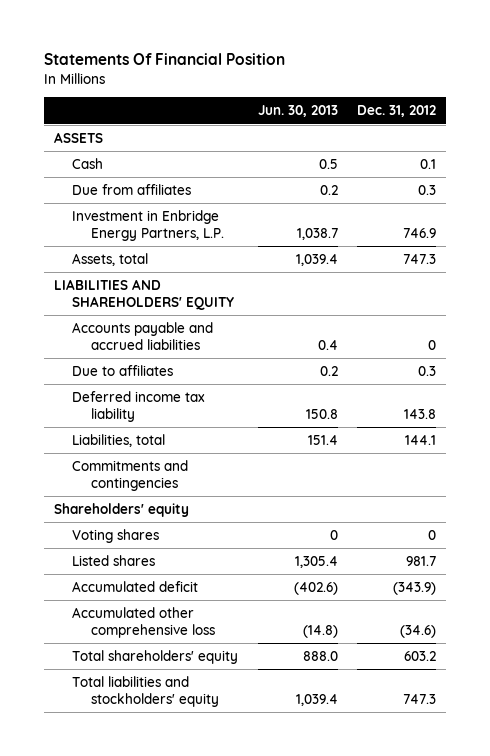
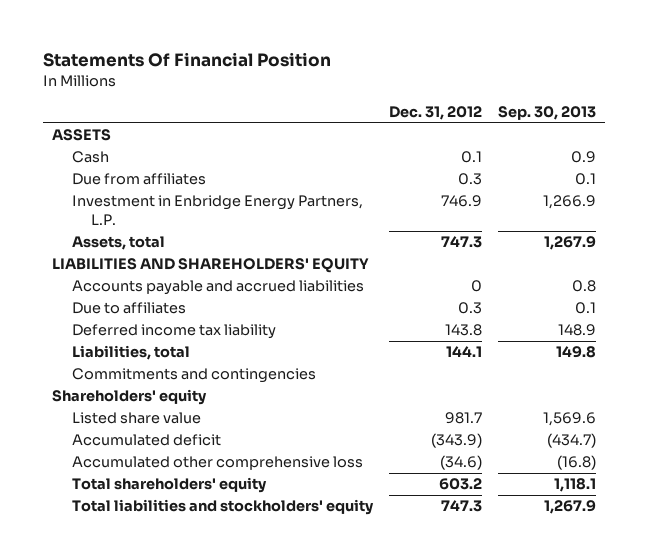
- | Jun. 30, 2013 | Dec. 31, 2012
+ | Dec. 31, 2012 | Sep. 30, 2013
- Voting shares | 0 | 0
- Listed shares | 1,305.4 | 981.7
+ Listed share value | 981.7 | 1,569.6

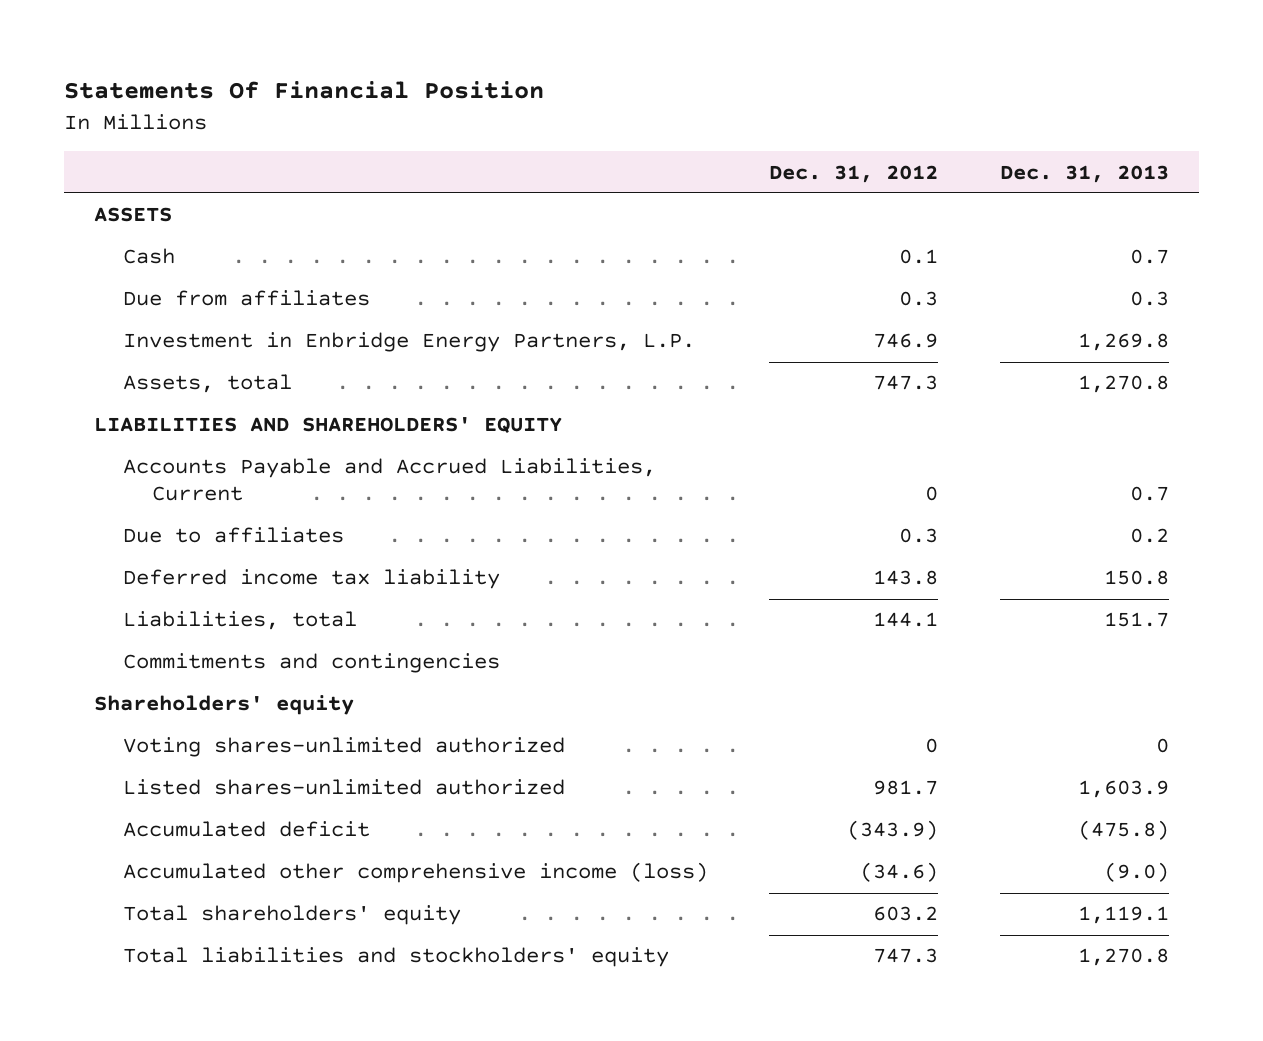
- | Dec. 31, 2012 | Sep. 30, 2013
+ | Dec. 31, 2012 | Dec. 31, 2013
- Accounts payable and accrued liabilities | 0 | 0.8
+ Accounts Payable and Accrued Liabilities, Current | 0 | 0.7
- Listed share value | 981.7 | 1,569.6
+ Voting shares-unlimited authorized | 0 | 0
+ Listed shares-unlimited authorized | 981.7 | 1,603.9
- Accumulated other comprehensive loss | (34.6) | (16.8)
+ Accumulated other comprehensive income (loss) | (34.6) | (9.0)

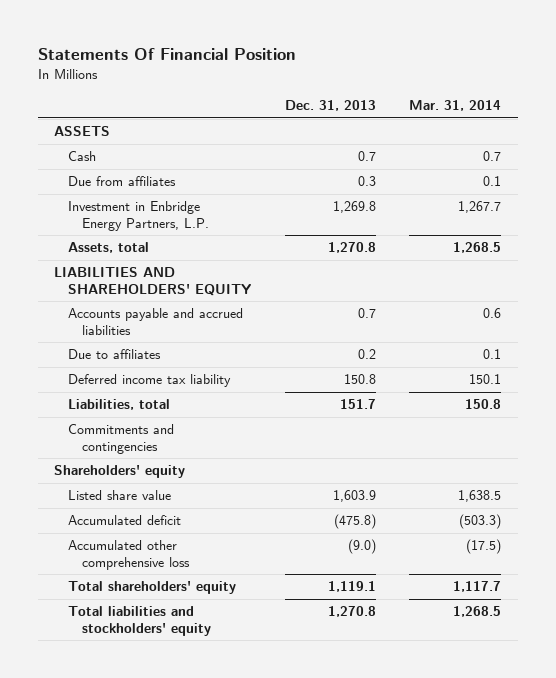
- | Dec. 31, 2012 | Dec. 31, 2013
+ | Dec. 31, 2013 | Mar. 31, 2014
- Accounts Payable and Accrued Liabilities, Current | 0 | 0.7
+ Accounts payable and accrued liabilities | 0.7 | 0.6
- Voting shares-unlimited authorized | 0 | 0
- Listed shares-unlimited authorized | 981.7 | 1,603.9
+ Listed share value | 1,603.9 | 1,638.5
- Accumulated other comprehensive income (loss) | (34.6) | (9.0)
+ Accumulated other comprehensive loss | (9.0) | (17.5)

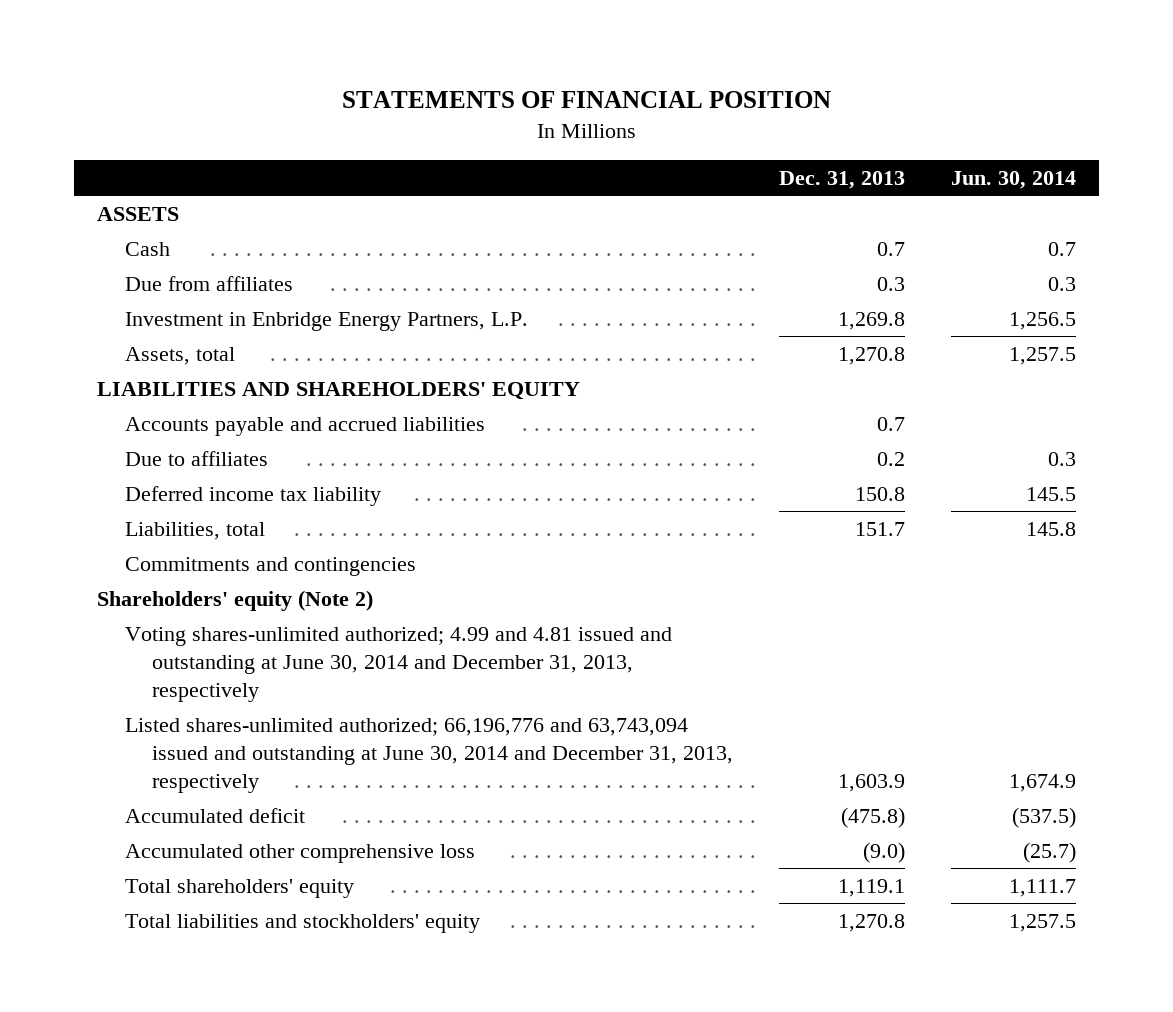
- Statements Of Financial Position
+ STATEMENTS OF FINANCIAL POSITION
- | Dec. 31, 2013 | Mar. 31, 2014
+ | Dec. 31, 2013 | Jun. 30, 2014
- Shareholders' equity
- Listed share value | 1,603.9 | 1,638.5
+ Shareholders' equity (Note 2)
+ Voting shares-unlimited authorized; 4.99 and 4.81 issued and outstanding at June 30, 2014 and December 31, 2013, respectively
+ Listed shares-unlimited authorized; 66,196,776 and 63,743,094 issued and outstanding at June 30, 2014 and December 31, 2013, respectively | 1,603.9 | 1,674.9

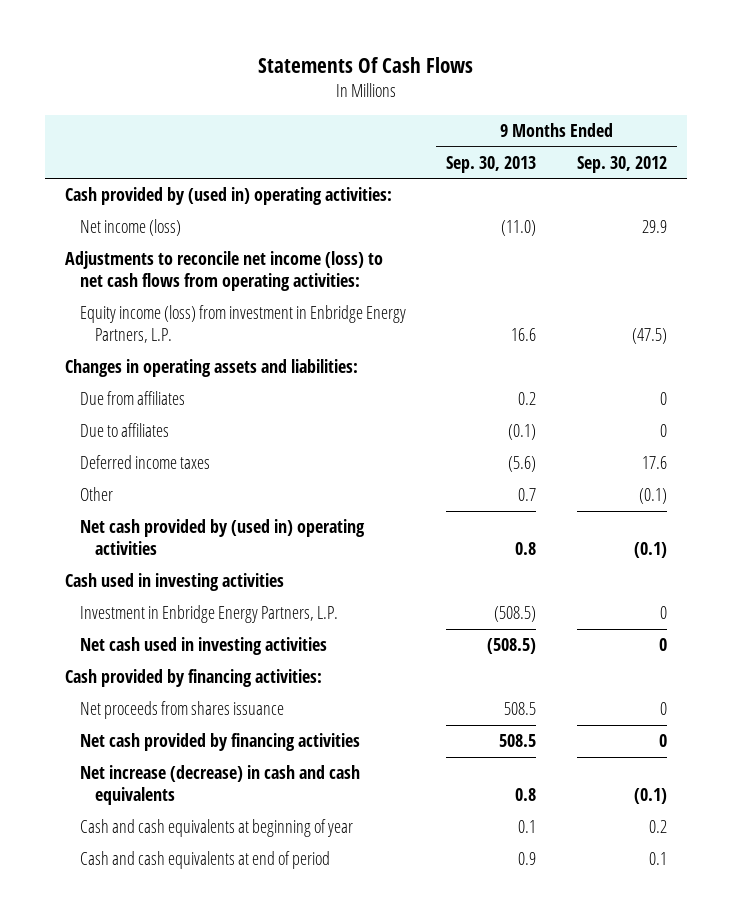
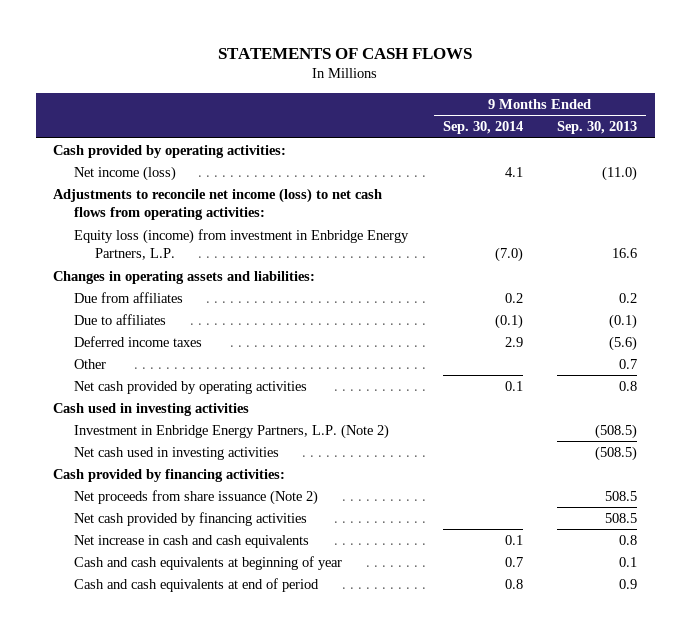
- Statements Of Cash Flows
+ STATEMENTS OF CASH FLOWS
- | 9 Months Ended Sep. 30, 2013 | 9 Months Ended Sep. 30, 2012
+ | 9 Months Ended Sep. 30, 2014 | 9 Months Ended Sep. 30, 2013
- Cash provided by (used in) operating activities:
+ Cash provided by operating activities:
- Equity income (loss) from investment in Enbridge Energy Partners, L.P. | 16.6 | (47.5)
+ Equity loss (income) from investment in Enbridge Energy Partners, L.P. | (7.0) | 16.6
- Net cash provided by (used in) operating activities | 0.8 | (0.1)
+ Net cash provided by operating activities | 0.1 | 0.8
- Investment in Enbridge Energy Partners, L.P. | (508.5) | 0
+ Investment in Enbridge Energy Partners, L.P. (Note 2) | | (508.5)
- Net proceeds from shares issuance | 508.5 | 0
+ Net proceeds from share issuance (Note 2) | | 508.5
- Net increase (decrease) in cash and cash equivalents | 0.8 | (0.1)
+ Net increase in cash and cash equivalents | 0.1 | 0.8

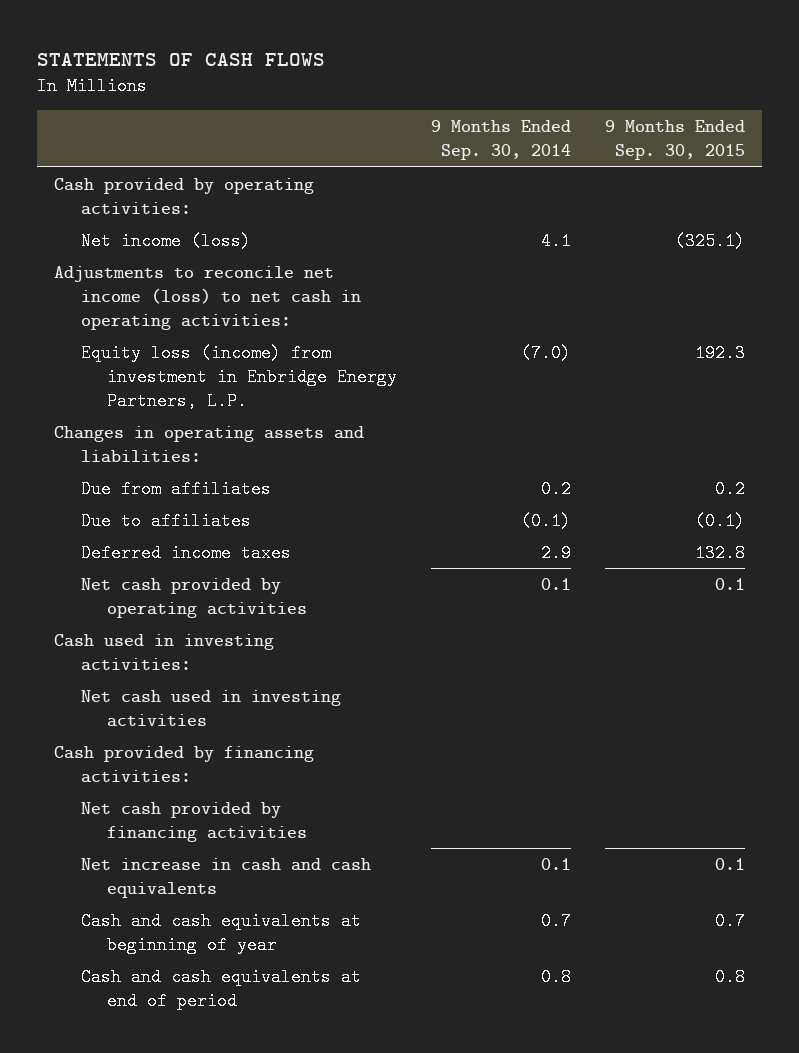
- | 9 Months Ended Sep. 30, 2014 | 9 Months Ended Sep. 30, 2013
+ | 9 Months Ended Sep. 30, 2014 | 9 Months Ended Sep. 30, 2015
- Adjustments to reconcile net income (loss) to net cash flows from operating activities:
+ Adjustments to reconcile net income (loss) to net cash in operating activities:
- Other | | 0.7
- Cash used in investing activities
- Investment in Enbridge Energy Partners, L.P. (Note 2) | | (508.5)
+ Cash used in investing activities:
- Net proceeds from share issuance (Note 2) | | 508.5

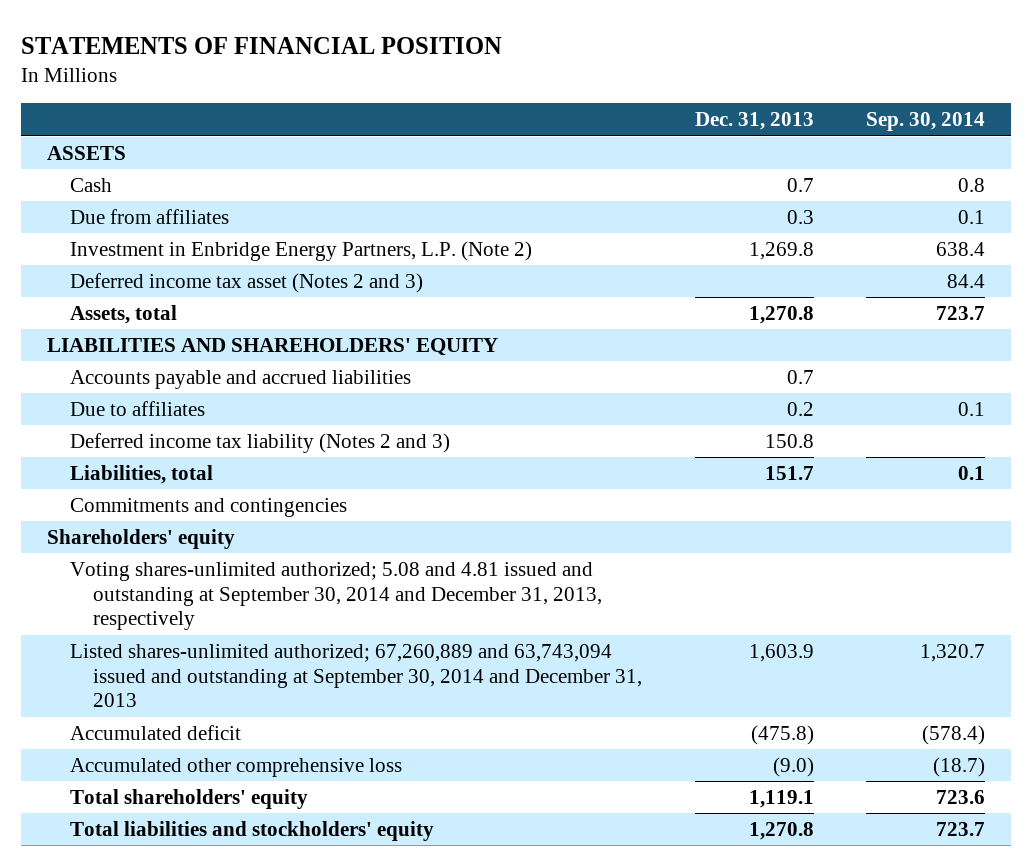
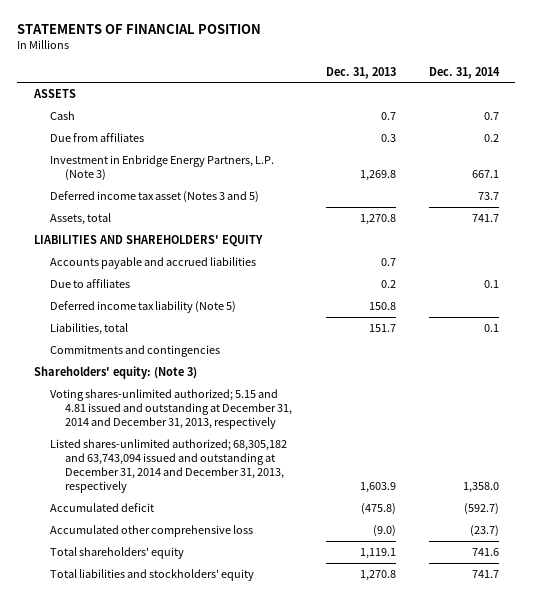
- | Dec. 31, 2013 | Sep. 30, 2014
+ | Dec. 31, 2013 | Dec. 31, 2014
- Investment in Enbridge Energy Partners, L.P. (Note 2) | 1,269.8 | 638.4
- Deferred income tax asset (Notes 2 and 3) | | 84.4
+ Investment in Enbridge Energy Partners, L.P. (Note 3) | 1,269.8 | 667.1
+ Deferred income tax asset (Notes 3 and 5) | | 73.7
- Deferred income tax liability (Notes 2 and 3) | 150.8 |
+ Deferred income tax liability (Note 5) | 150.8 |
- Shareholders' equity
- Voting shares-unlimited authorized; 5.08 and 4.81 issued and outstanding at September 30, 2014 and December 31, 2013, respectively
- Listed shares-unlimited authorized; 67,260,889 and 63,743,094 issued and outstanding at September 30, 2014 and December 31, 2013 | 1,603.9 | 1,320.7
+ Shareholders' equity: (Note 3)
+ Voting shares-unlimited authorized; 5.15 and 4.81 issued and outstanding at December 31, 2014 and December 31, 2013, respectively
+ Listed shares-unlimited authorized; 68,305,182 and 63,743,094 issued and outstanding at December 31, 2014 and December 31, 2013, respectively | 1,603.9 | 1,358.0

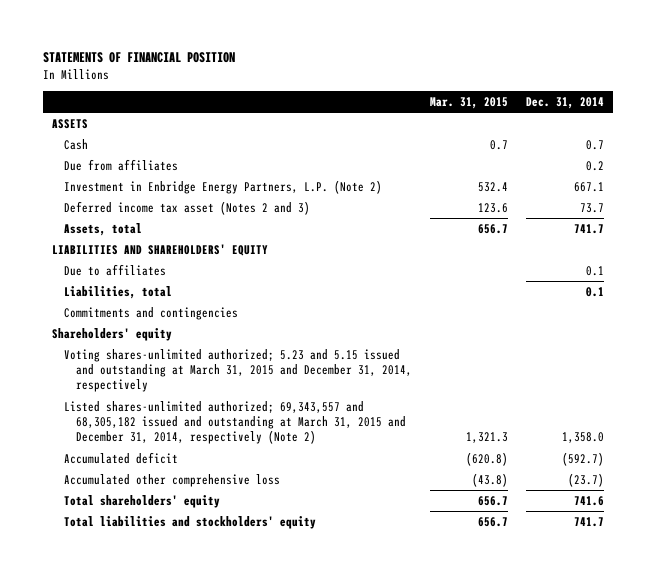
- | Dec. 31, 2013 | Dec. 31, 2014
+ | Mar. 31, 2015 | Dec. 31, 2014
- Investment in Enbridge Energy Partners, L.P. (Note 3) | 1,269.8 | 667.1
- Deferred income tax asset (Notes 3 and 5) | | 73.7
+ Investment in Enbridge Energy Partners, L.P. (Note 2) | 532.4 | 667.1
+ Deferred income tax asset (Notes 2 and 3) | 123.6 | 73.7
- Accounts payable and accrued liabilities | 0.7 |
- Deferred income tax liability (Note 5) | 150.8 |
- Shareholders' equity: (Note 3)
- Voting shares-unlimited authorized; 5.15 and 4.81 issued and outstanding at December 31, 2014 and December 31, 2013, respectively
- Listed shares-unlimited authorized; 68,305,182 and 63,743,094 issued and outstanding at December 31, 2014 and December 31, 2013, respectively | 1,603.9 | 1,358.0
+ Shareholders' equity
+ Voting shares-unlimited authorized; 5.23 and 5.15 issued and outstanding at March 31, 2015 and December 31, 2014, respectively
+ Listed shares-unlimited authorized; 69,343,557 and 68,305,182 issued and outstanding at March 31, 2015 and December 31, 2014, respectively (Note 2) | 1,321.3 | 1,358.0

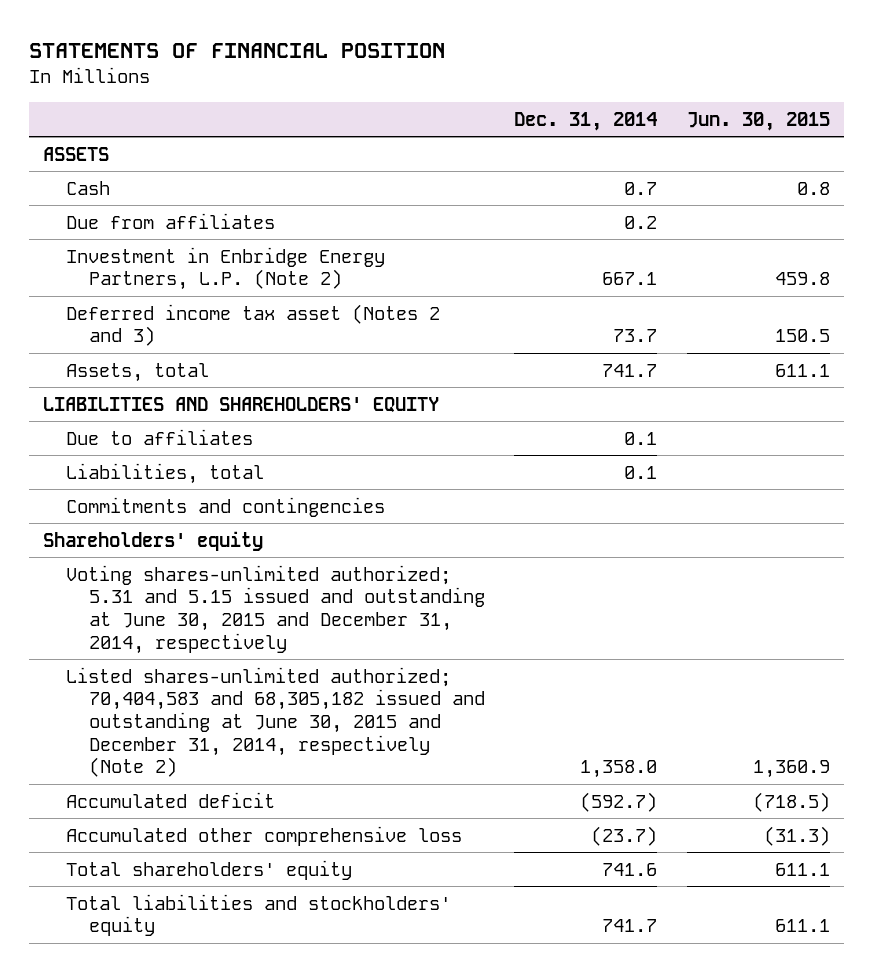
- | Mar. 31, 2015 | Dec. 31, 2014
+ | Dec. 31, 2014 | Jun. 30, 2015
- Voting shares-unlimited authorized; 5.23 and 5.15 issued and outstanding at March 31, 2015 and December 31, 2014, respectively
- Listed shares-unlimited authorized; 69,343,557 and 68,305,182 issued and outstanding at March 31, 2015 and December 31, 2014, respectively (Note 2) | 1,321.3 | 1,358.0
+ Voting shares-unlimited authorized; 5.31 and 5.15 issued and outstanding at June 30, 2015 and December 31, 2014, respectively
+ Listed shares-unlimited authorized; 70,404,583 and 68,305,182 issued and outstanding at June 30, 2015 and December 31, 2014, respectively (Note 2) | 1,358.0 | 1,360.9

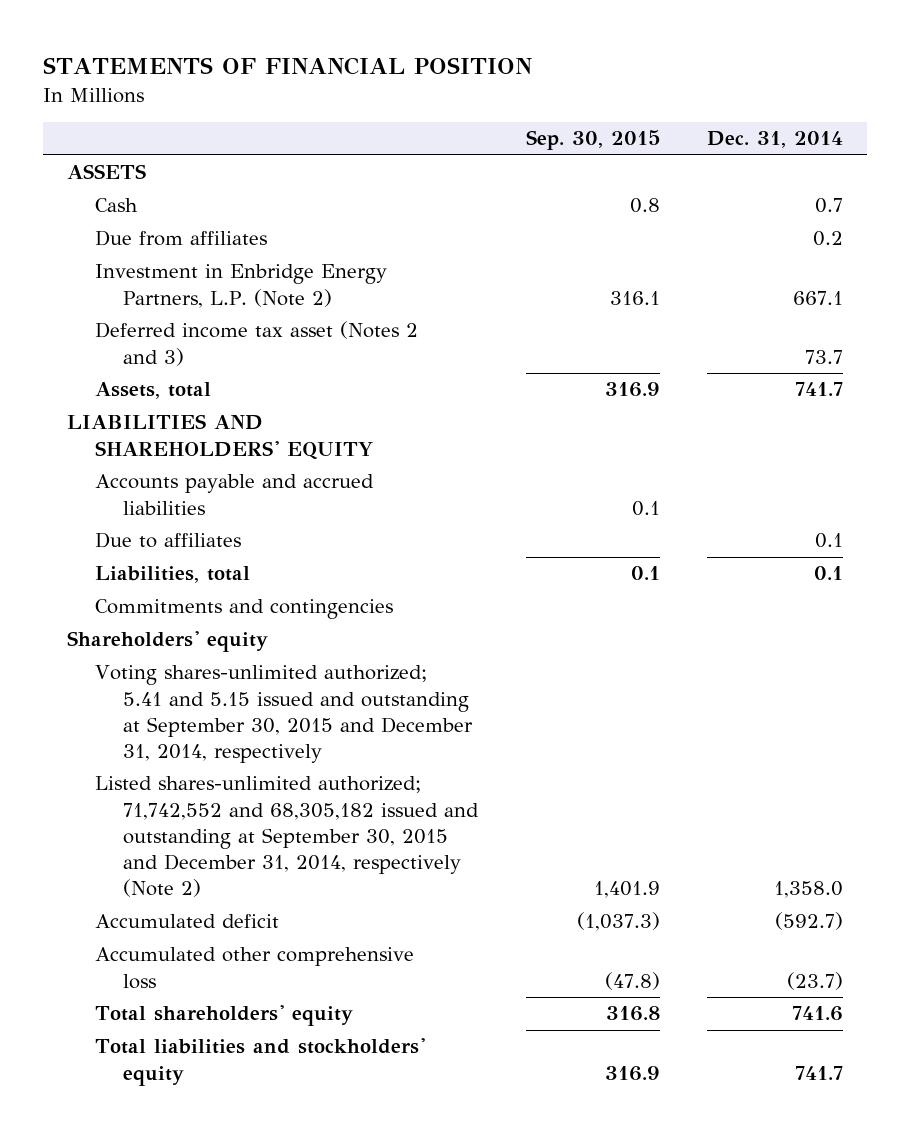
- | Dec. 31, 2014 | Jun. 30, 2015
+ | Sep. 30, 2015 | Dec. 31, 2014
+ Accounts payable and accrued liabilities | 0.1 |
- Voting shares-unlimited authorized; 5.31 and 5.15 issued and outstanding at June 30, 2015 and December 31, 2014, respectively
- Listed shares-unlimited authorized; 70,404,583 and 68,305,182 issued and outstanding at June 30, 2015 and December 31, 2014, respectively (Note 2) | 1,358.0 | 1,360.9
+ Voting shares-unlimited authorized; 5.41 and 5.15 issued and outstanding at September 30, 2015 and December 31, 2014, respectively
+ Listed shares-unlimited authorized; 71,742,552 and 68,305,182 issued and outstanding at September 30, 2015 and December 31, 2014, respectively (Note 2) | 1,401.9 | 1,358.0

